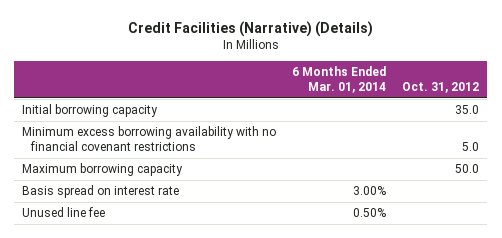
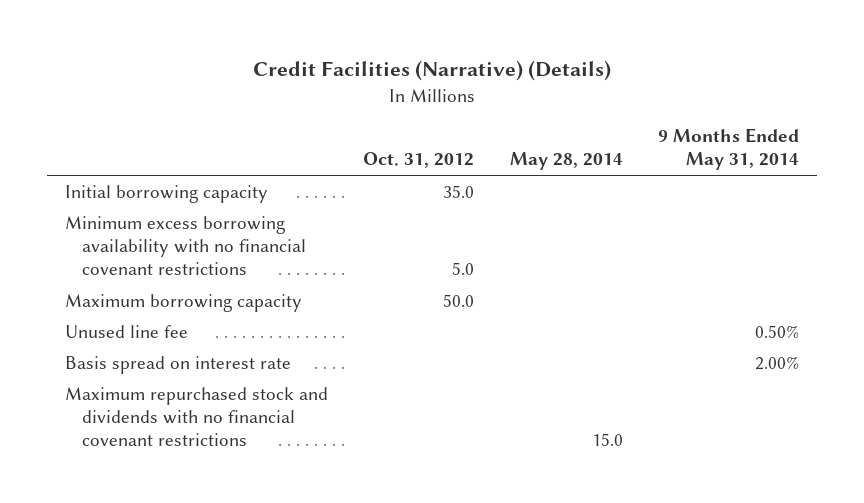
- | 6 Months Ended Mar. 01, 2014 | Oct. 31, 2012
+ | Oct. 31, 2012 | May 28, 2014 | 9 Months Ended May 31, 2014
moved down: Basis spread on interest rate | | | 2.00%
+ Maximum repurchased stock and dividends with no financial covenant restrictions | | 15.0 |

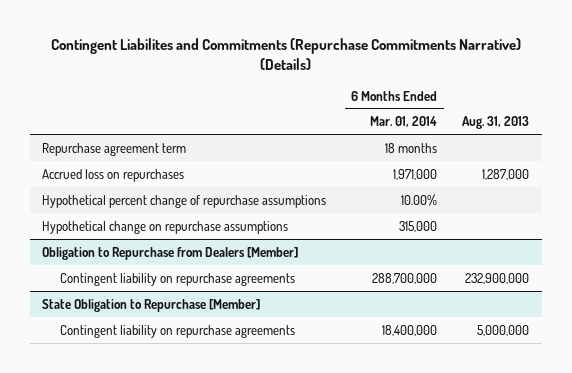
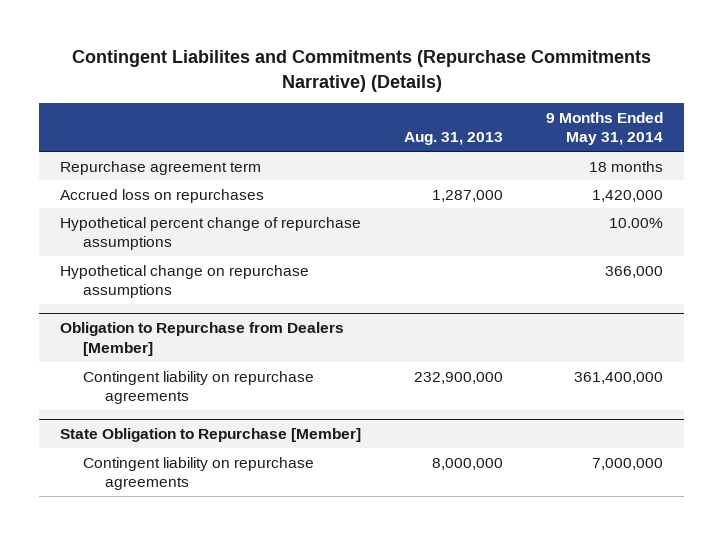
- | 6 Months Ended Mar. 01, 2014 | Aug. 31, 2013
+ | Aug. 31, 2013 | 9 Months Ended May 31, 2014
@ State Obligation to Repurchase [Member]
- Contingent liability on repurchase agreements | 18,400,000 | 5,000,000
+ Contingent liability on repurchase agreements | 8,000,000 | 7,000,000

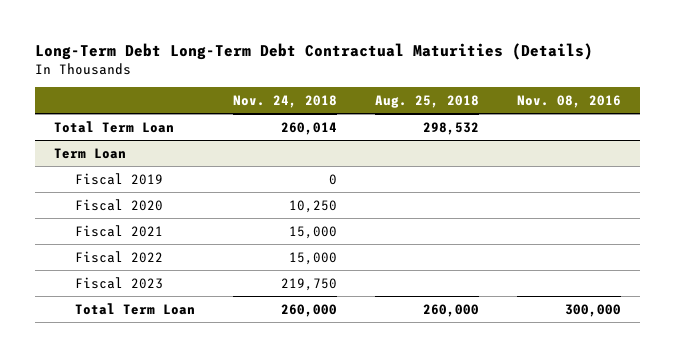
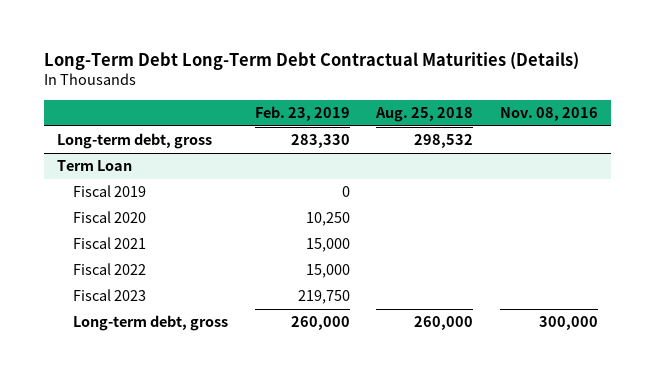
- | Nov. 24, 2018 | Aug. 25, 2018 | Nov. 08, 2016
+ | Feb. 23, 2019 | Aug. 25, 2018 | Nov. 08, 2016
- Total Term Loan | 260,014 | 298,532 |
+ Long-term debt, gross | 283,330 | 298,532 |
@ Term Loan
- Total Term Loan | 260,000 | 260,000 | 300,000
+ Long-term debt, gross | 260,000 | 260,000 | 300,000

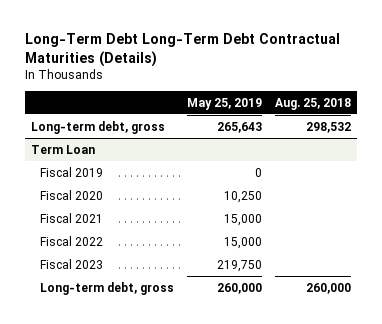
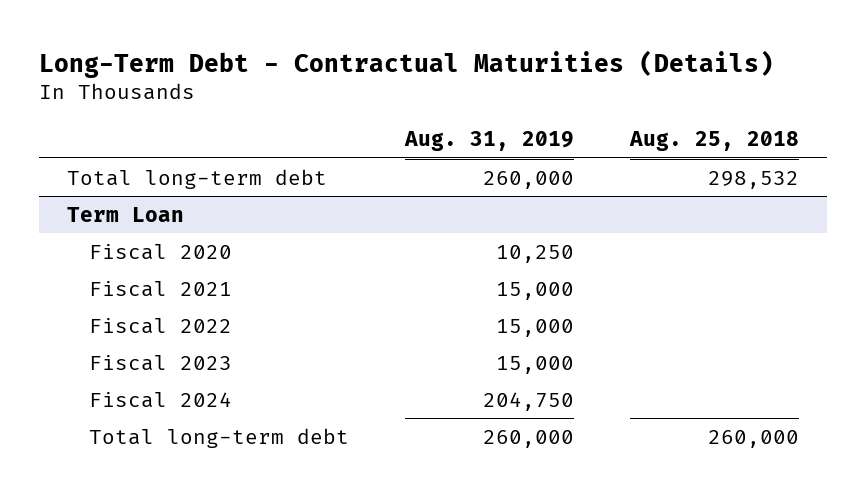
- Long-Term Debt Long-Term Debt Contractual Maturities (Details)
+ Long-Term Debt - Contractual Maturities (Details)
- | May 25, 2019 | Aug. 25, 2018
+ | Aug. 31, 2019 | Aug. 25, 2018
- Long-term debt, gross | 265,643 | 298,532
+ Total long-term debt | 260,000 | 298,532
@ Term Loan
- Fiscal 2019 | 0 |
- Long-term debt, gross | 260,000 | 260,000
+ Fiscal 2024 | 204,750 |
+ Total long-term debt | 260,000 | 260,000

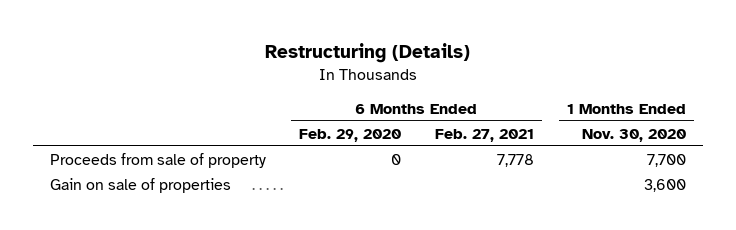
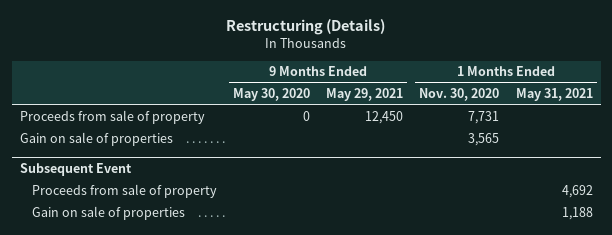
- | 6 Months Ended Feb. 29, 2020 | 6 Months Ended Feb. 27, 2021 | 1 Months Ended Nov. 30, 2020
+ | 9 Months Ended May 30, 2020 | 9 Months Ended May 29, 2021 | 1 Months Ended Nov. 30, 2020 | 1 Months Ended May 31, 2021
- Proceeds from sale of property | 0 | 7,778 | 7,700
- Gain on sale of properties | | | 3,600
+ Proceeds from sale of property | 0 | 12,450 | 7,731 |
+ Gain on sale of properties | | | 3,565 |
+ Subsequent Event
+ Proceeds from sale of property | | | | 4,692
+ Gain on sale of properties | | | | 1,188

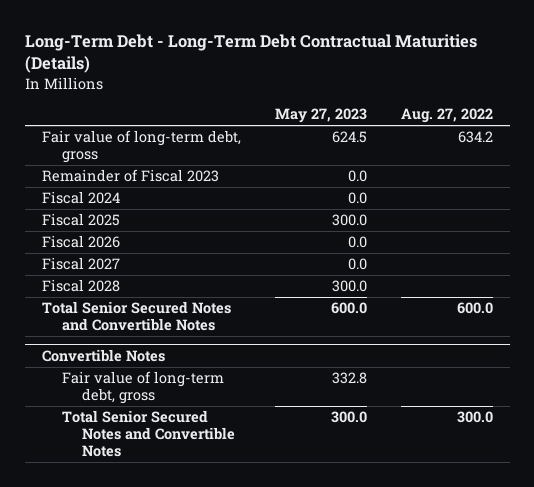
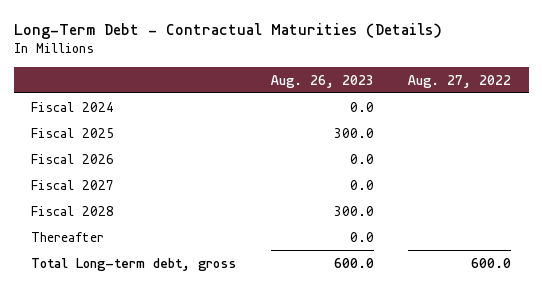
- Long-Term Debt - Long-Term Debt Contractual Maturities (Details)
+ Long-Term Debt - Contractual Maturities (Details)
- | May 27, 2023 | Aug. 27, 2022
+ | Aug. 26, 2023 | Aug. 27, 2022
- Fair value of long-term debt, gross | 624.5 | 634.2
- Remainder of Fiscal 2023 | 0.0 |
- Total Senior Secured Notes and Convertible Notes | 600.0 | 600.0
- Convertible Notes
- Fair value of long-term debt, gross | 332.8 |
- Total Senior Secured Notes and Convertible Notes | 300.0 | 300.0
+ Thereafter | 0.0 |
+ Total Long-term debt, gross | 600.0 | 600.0

